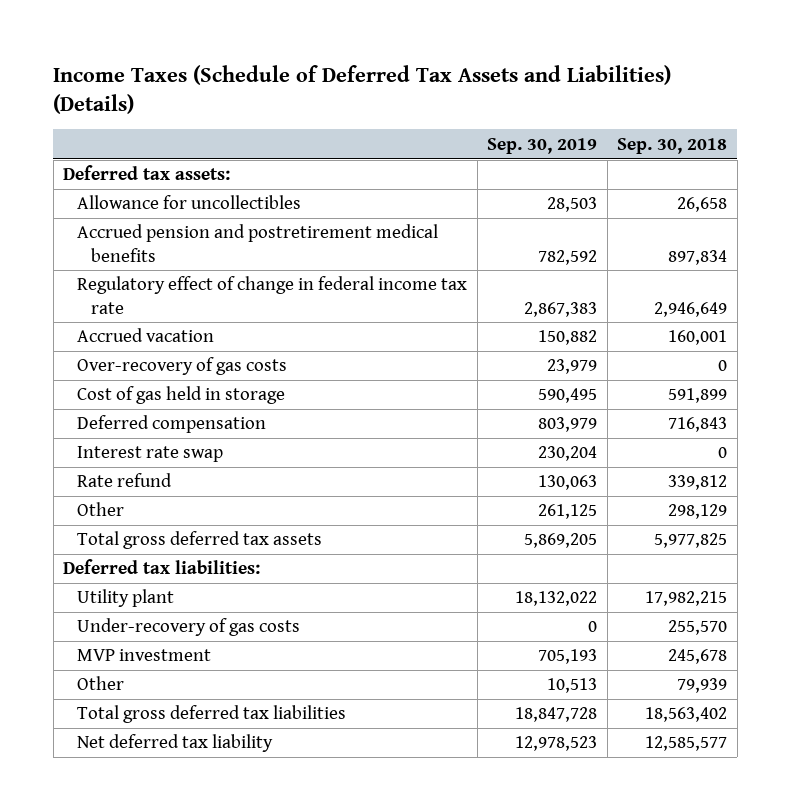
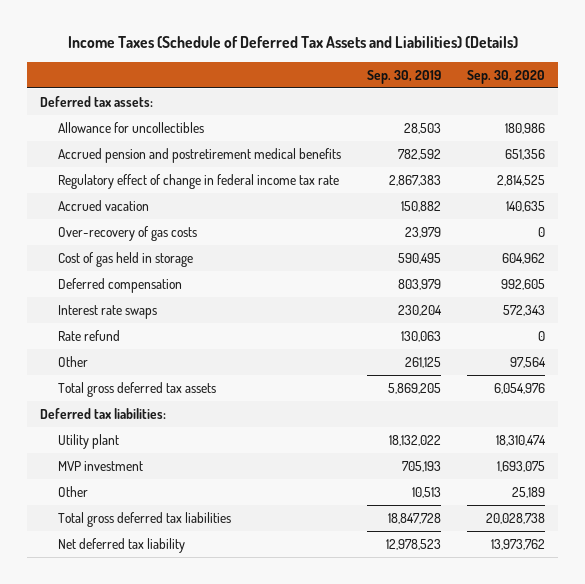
- | Sep. 30, 2019 | Sep. 30, 2018
+ | Sep. 30, 2019 | Sep. 30, 2020
- Interest rate swap | 230,204 | 0
+ Interest rate swaps | 230,204 | 572,343
- Under-recovery of gas costs | 0 | 255,570

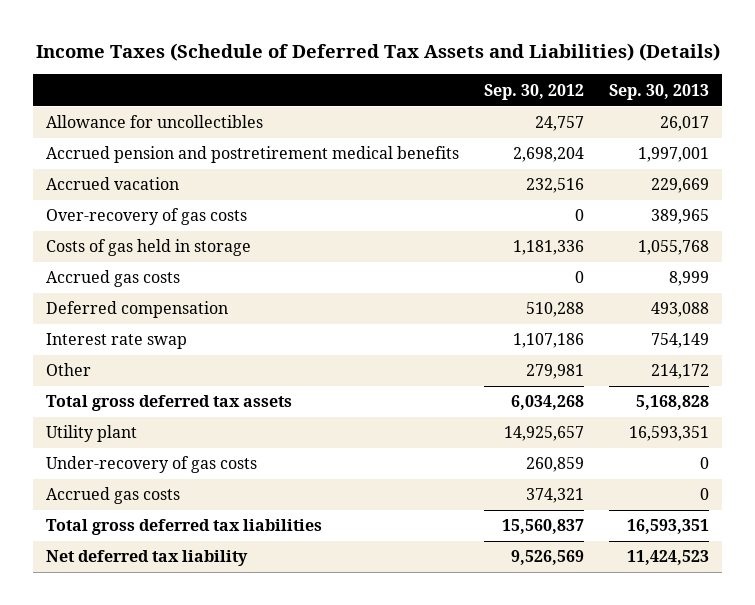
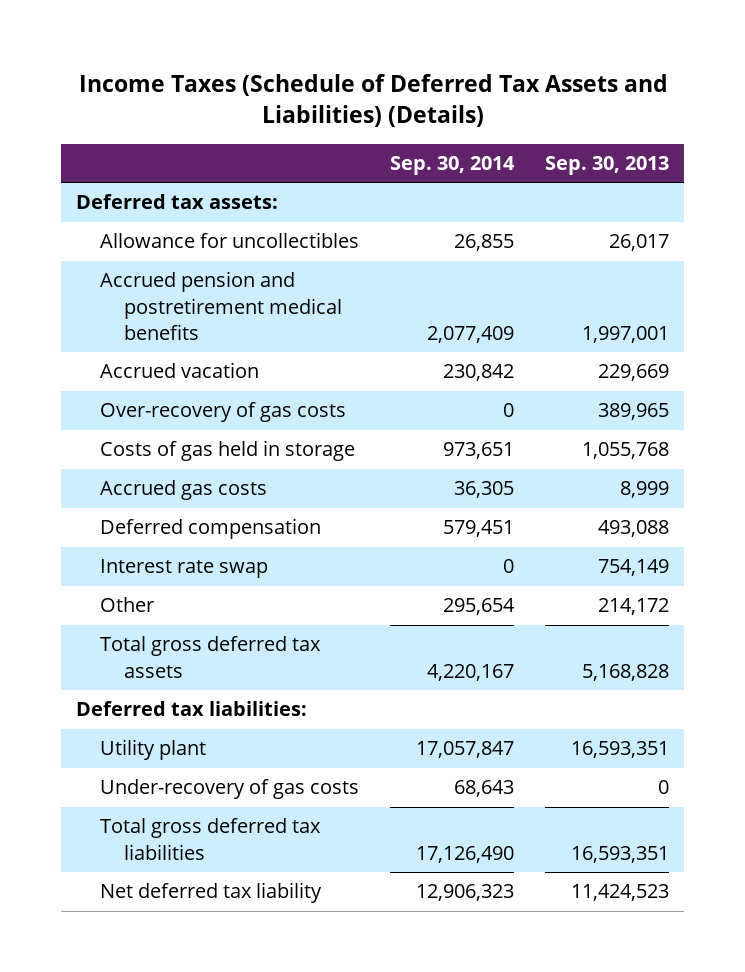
- | Sep. 30, 2012 | Sep. 30, 2013
+ | Sep. 30, 2014 | Sep. 30, 2013
+ Deferred tax assets:
+ Deferred tax liabilities:
- Accrued gas costs | 374,321 | 0

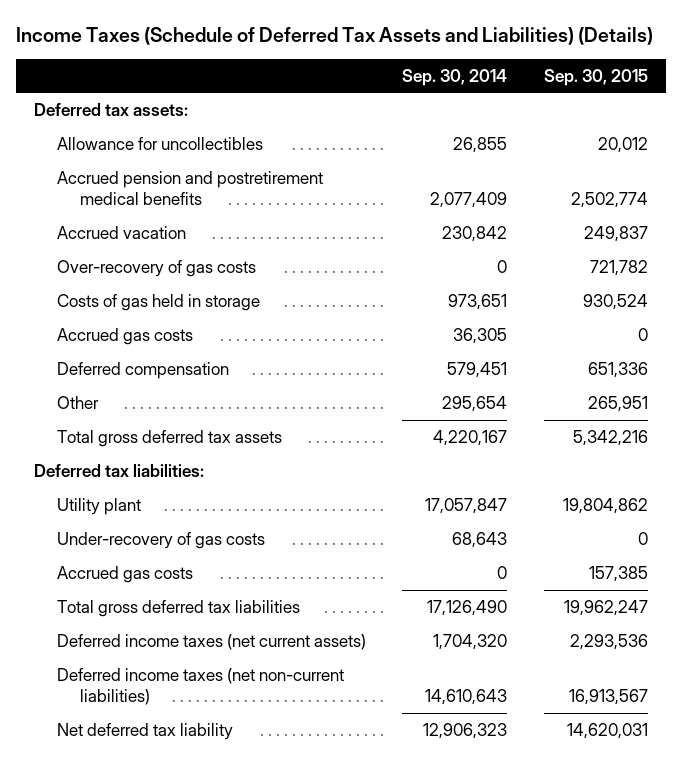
- | Sep. 30, 2014 | Sep. 30, 2013
+ | Sep. 30, 2014 | Sep. 30, 2015
- Interest rate swap | 0 | 754,149
+ Accrued gas costs | 0 | 157,385
+ Deferred income taxes (net current assets) | 1,704,320 | 2,293,536
+ Deferred income taxes (net non-current liabilities) | 14,610,643 | 16,913,567

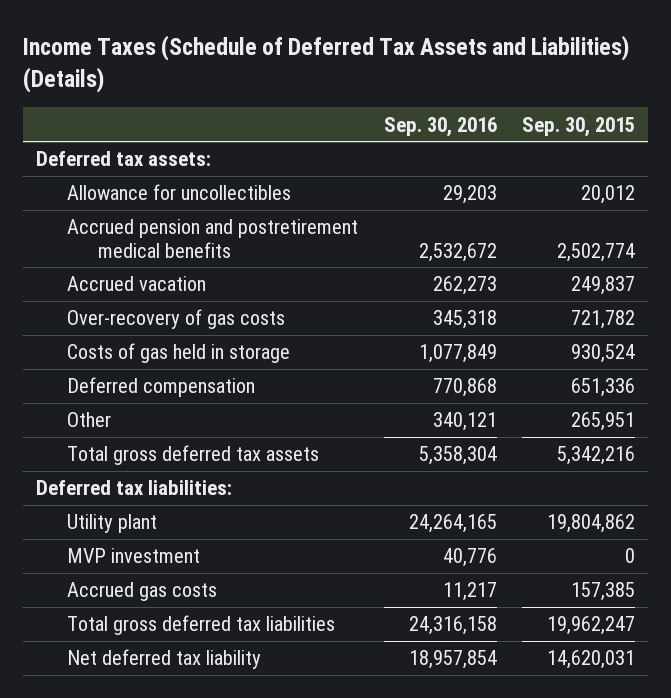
- | Sep. 30, 2014 | Sep. 30, 2015
+ | Sep. 30, 2016 | Sep. 30, 2015
- Accrued gas costs | 36,305 | 0
- Under-recovery of gas costs | 68,643 | 0
+ MVP investment | 40,776 | 0
- Deferred income taxes (net current assets) | 1,704,320 | 2,293,536
- Deferred income taxes (net non-current liabilities) | 14,610,643 | 16,913,567

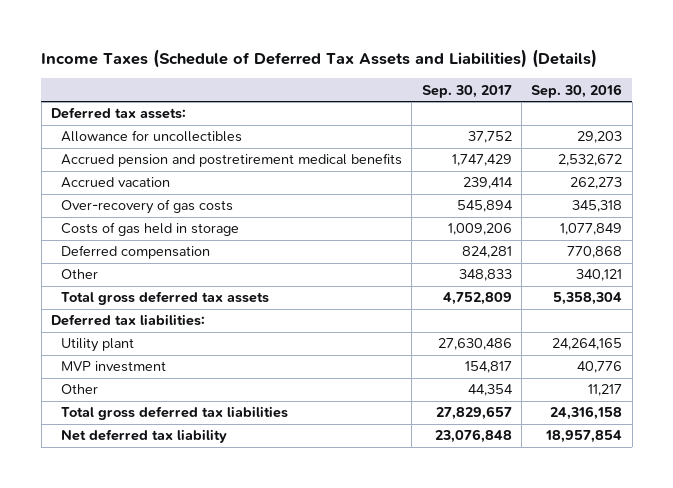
- | Sep. 30, 2016 | Sep. 30, 2015
+ | Sep. 30, 2017 | Sep. 30, 2016
- Accrued gas costs | 11,217 | 157,385
+ Other | 44,354 | 11,217

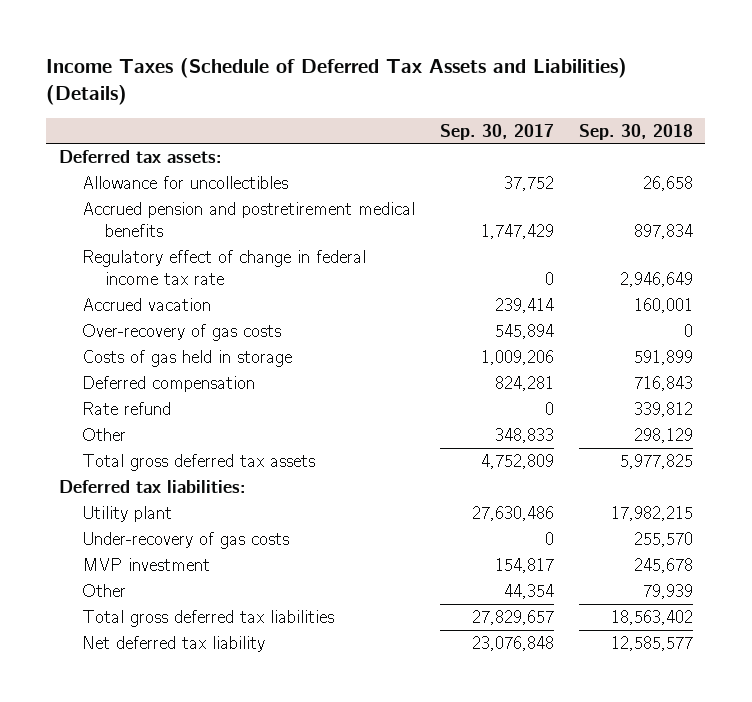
- | Sep. 30, 2017 | Sep. 30, 2016
+ | Sep. 30, 2017 | Sep. 30, 2018
+ Regulatory effect of change in federal income tax rate | 0 | 2,946,649
+ Rate refund | 0 | 339,812
+ Under-recovery of gas costs | 0 | 255,570

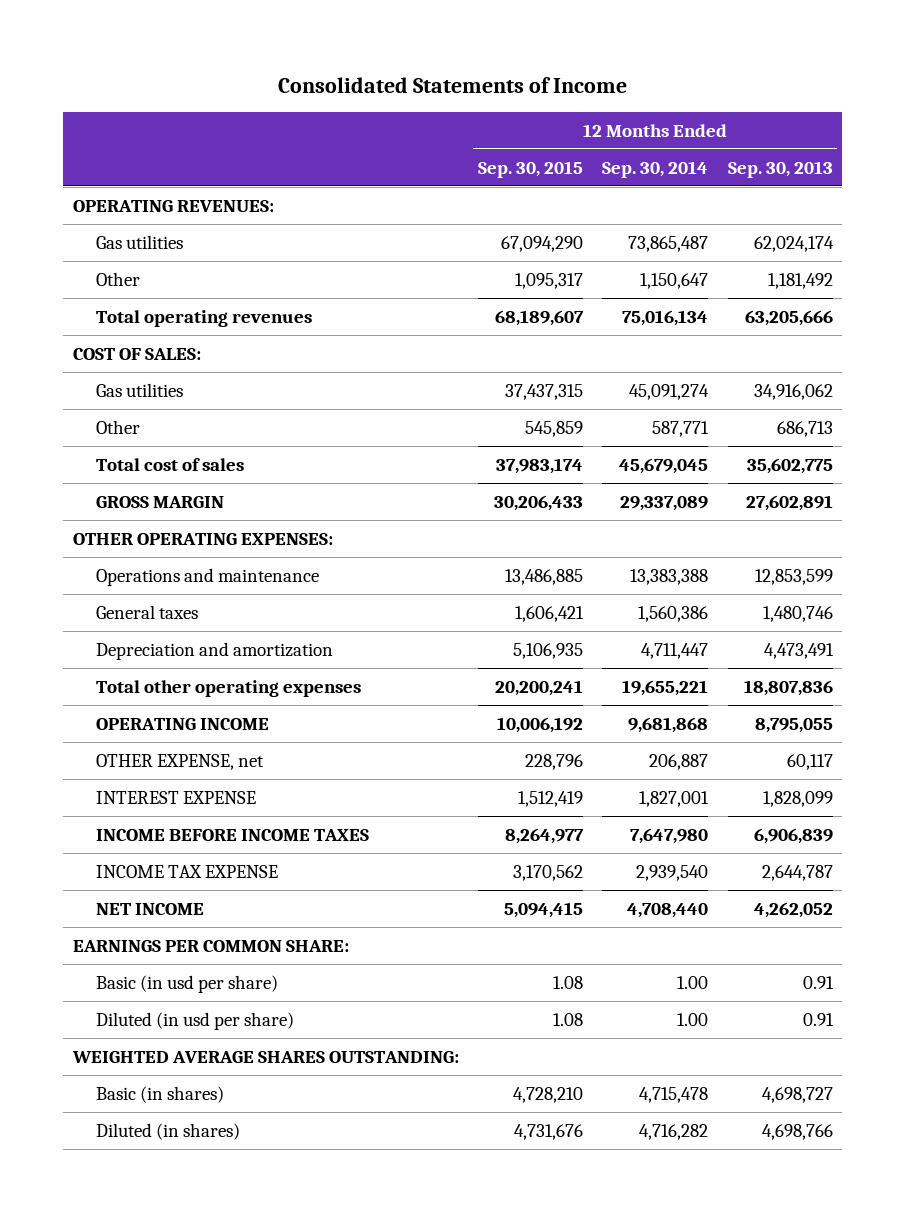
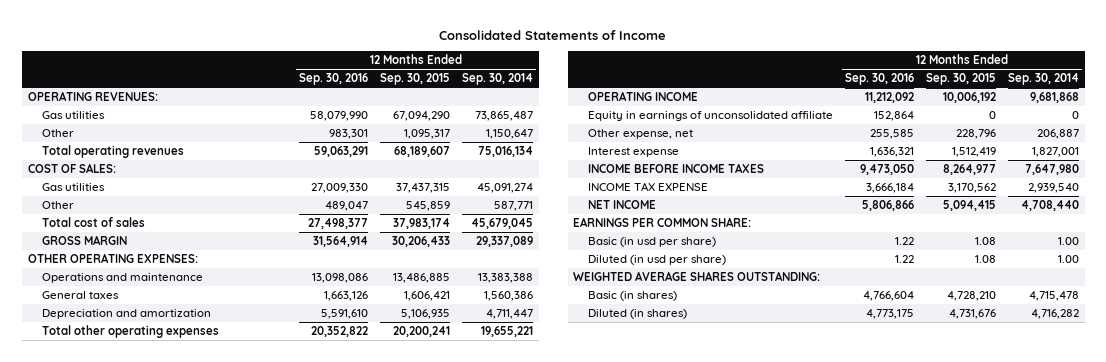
- | 12 Months Ended Sep. 30, 2015 | 12 Months Ended Sep. 30, 2014 | 12 Months Ended Sep. 30, 2013
+ | 12 Months Ended Sep. 30, 2016 | 12 Months Ended Sep. 30, 2015 | 12 Months Ended Sep. 30, 2014
- OTHER EXPENSE, net | 228,796 | 206,887 | 60,117
- INTEREST EXPENSE | 1,512,419 | 1,827,001 | 1,828,099
+ Equity in earnings of unconsolidated affiliate | 152,864 | 0 | 0
+ Other expense, net | 255,585 | 228,796 | 206,887
+ Interest expense | 1,636,321 | 1,512,419 | 1,827,001

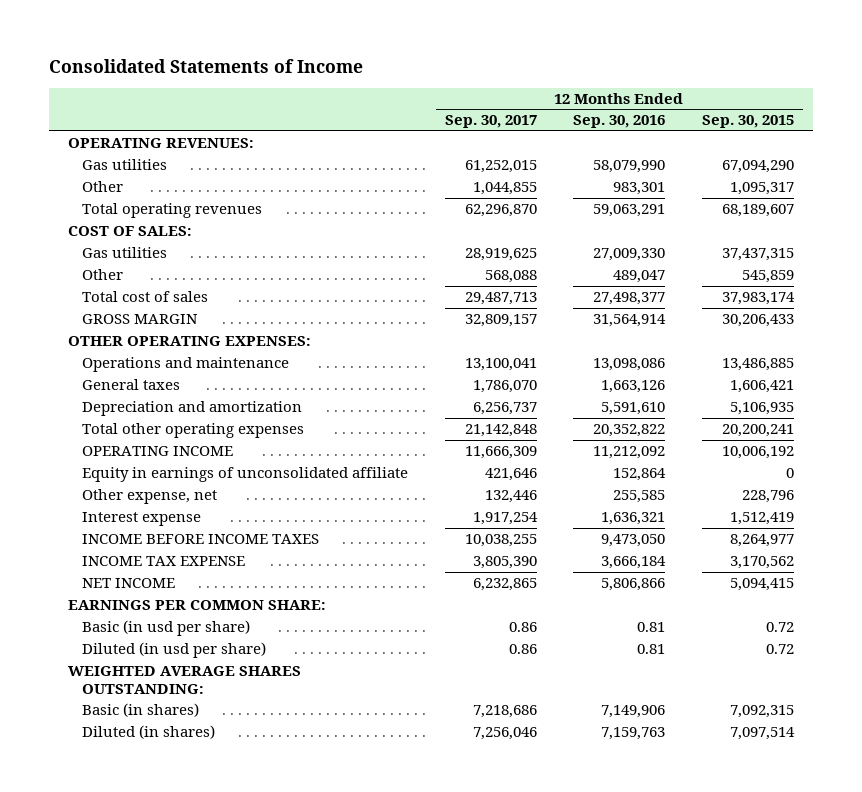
- | 12 Months Ended Sep. 30, 2016 | 12 Months Ended Sep. 30, 2015 | 12 Months Ended Sep. 30, 2014
+ | 12 Months Ended Sep. 30, 2017 | 12 Months Ended Sep. 30, 2016 | 12 Months Ended Sep. 30, 2015
- Basic (in usd per share) | 1.22 | 1.08 | 1.00
- Diluted (in usd per share) | 1.22 | 1.08 | 1.00
+ Basic (in usd per share) | 0.86 | 0.81 | 0.72
+ Diluted (in usd per share) | 0.86 | 0.81 | 0.72
- Basic (in shares) | 4,766,604 | 4,728,210 | 4,715,478
- Diluted (in shares) | 4,773,175 | 4,731,676 | 4,716,282
+ Basic (in shares) | 7,218,686 | 7,149,906 | 7,092,315
+ Diluted (in shares) | 7,256,046 | 7,159,763 | 7,097,514

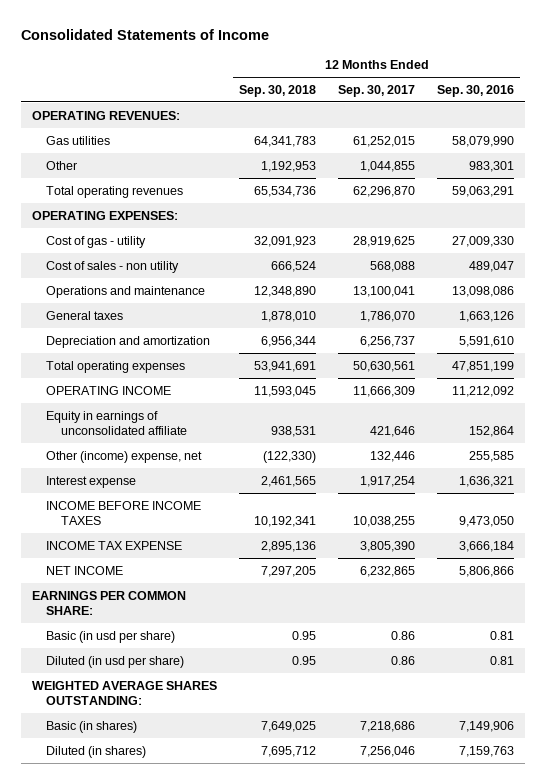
- | 12 Months Ended Sep. 30, 2017 | 12 Months Ended Sep. 30, 2016 | 12 Months Ended Sep. 30, 2015
+ | 12 Months Ended Sep. 30, 2018 | 12 Months Ended Sep. 30, 2017 | 12 Months Ended Sep. 30, 2016
- COST OF SALES:
- Gas utilities | 28,919,625 | 27,009,330 | 37,437,315
- Other | 568,088 | 489,047 | 545,859
- Total cost of sales | 29,487,713 | 27,498,377 | 37,983,174
- GROSS MARGIN | 32,809,157 | 31,564,914 | 30,206,433
- OTHER OPERATING EXPENSES:
+ OPERATING EXPENSES:
+ Cost of gas - utility | 32,091,923 | 28,919,625 | 27,009,330
+ Cost of sales - non utility | 666,524 | 568,088 | 489,047
- Total other operating expenses | 21,142,848 | 20,352,822 | 20,200,241
+ Total operating expenses | 53,941,691 | 50,630,561 | 47,851,199
- Other expense, net | 132,446 | 255,585 | 228,796
+ Other (income) expense, net | (122,330) | 132,446 | 255,585

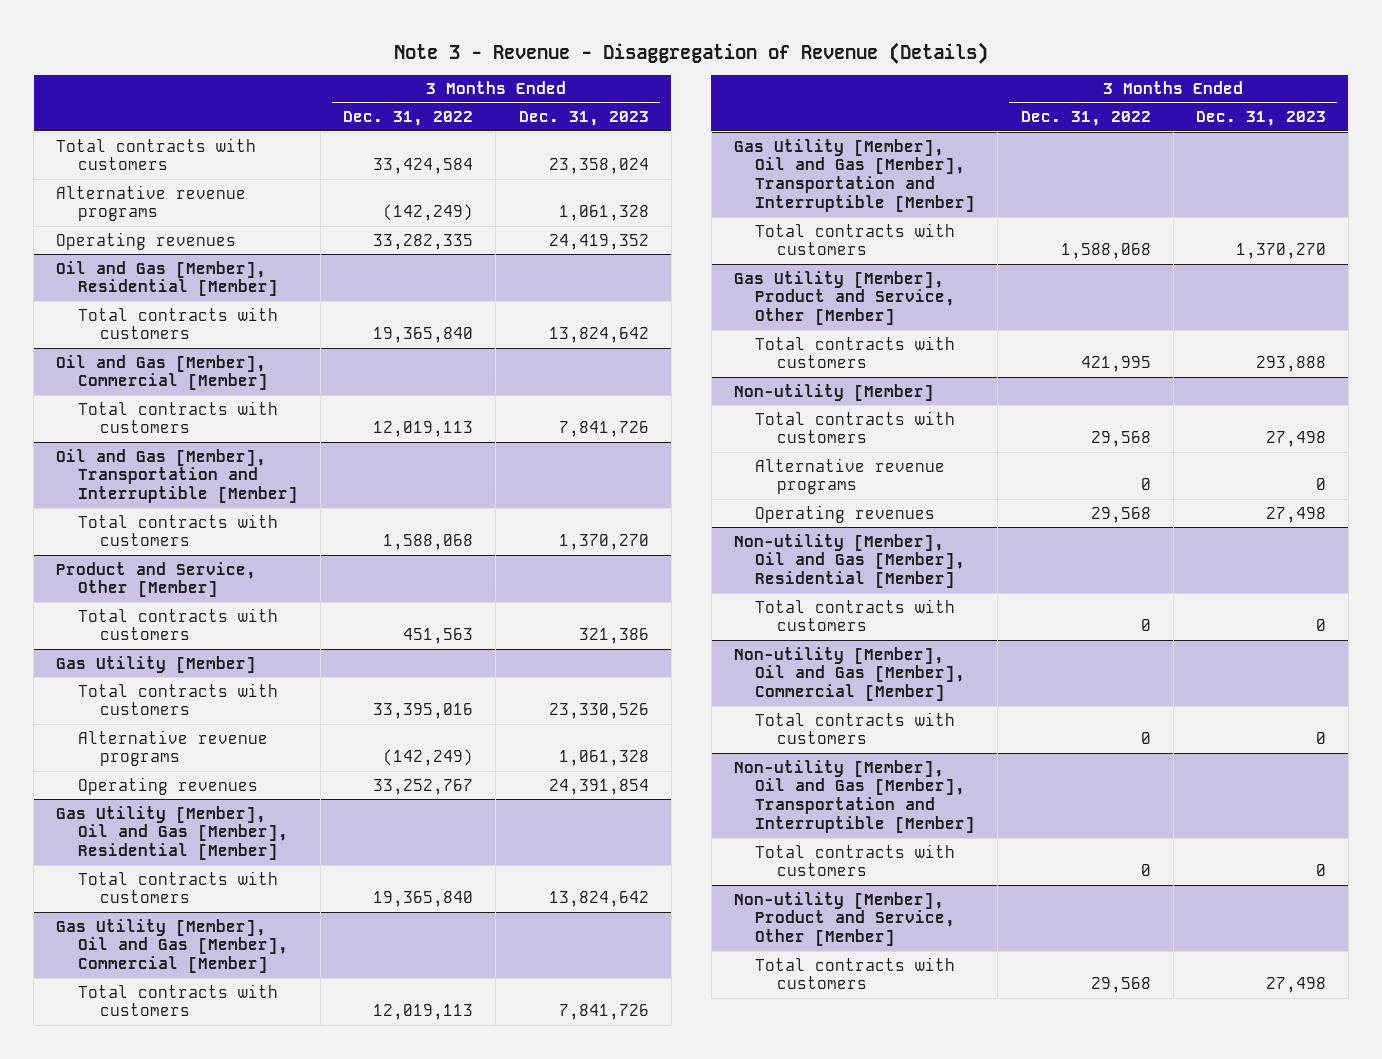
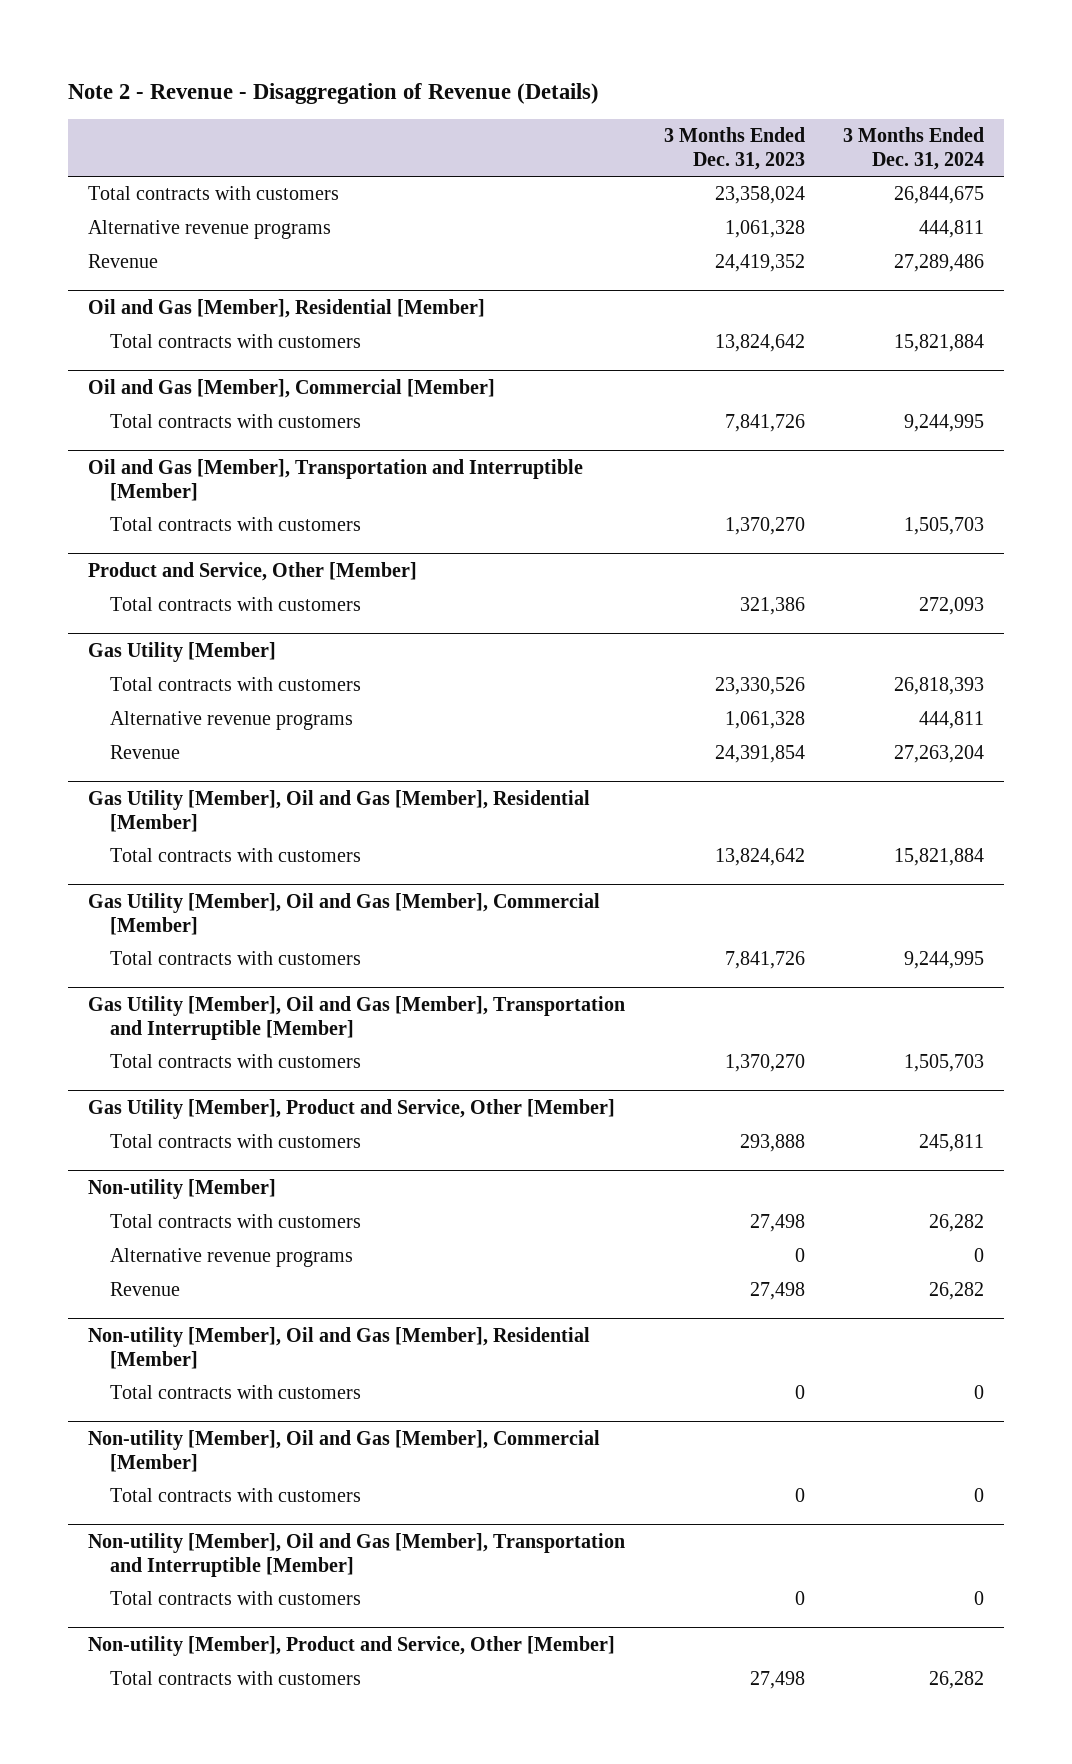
- Note 3 - Revenue - Disaggregation of Revenue (Details)
+ Note 2 - Revenue - Disaggregation of Revenue (Details)
- | 3 Months Ended Dec. 31, 2022 | 3 Months Ended Dec. 31, 2023
+ | 3 Months Ended Dec. 31, 2023 | 3 Months Ended Dec. 31, 2024
- Operating revenues | 33,282,335 | 24,419,352
+ Revenue | 24,419,352 | 27,289,486
@ Gas Utility [Member]
- Operating revenues | 33,252,767 | 24,391,854
+ Revenue | 24,391,854 | 27,263,204
@ Non-utility [Member]
- Operating revenues | 29,568 | 27,498
+ Revenue | 27,498 | 26,282

